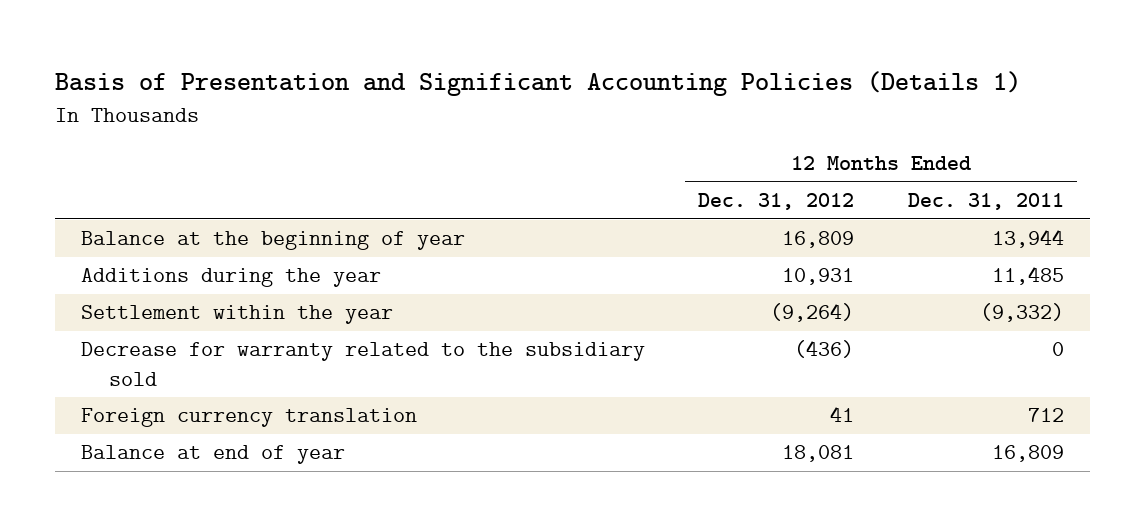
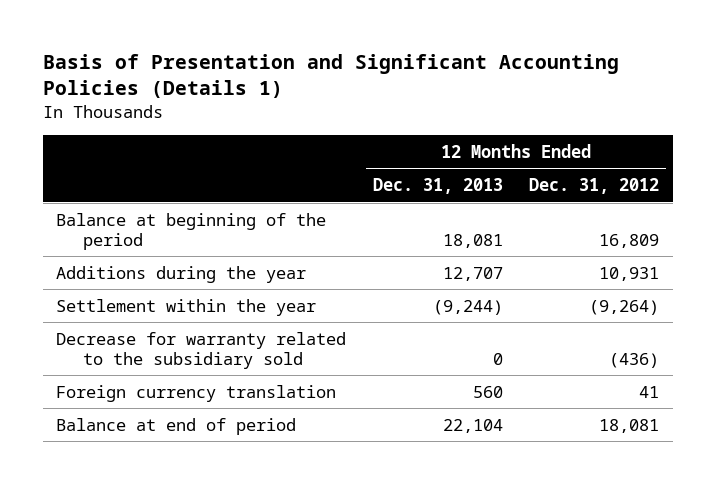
- | 12 Months Ended Dec. 31, 2012 | 12 Months Ended Dec. 31, 2011
+ | 12 Months Ended Dec. 31, 2013 | 12 Months Ended Dec. 31, 2012
- Balance at the beginning of year | 16,809 | 13,944
+ Balance at beginning of the period | 18,081 | 16,809
- Balance at end of year | 18,081 | 16,809
+ Balance at end of period | 22,104 | 18,081

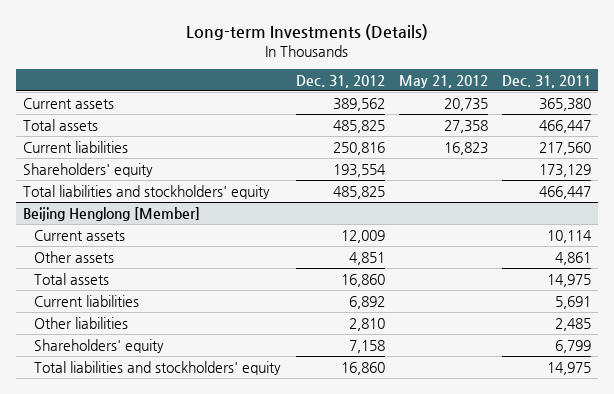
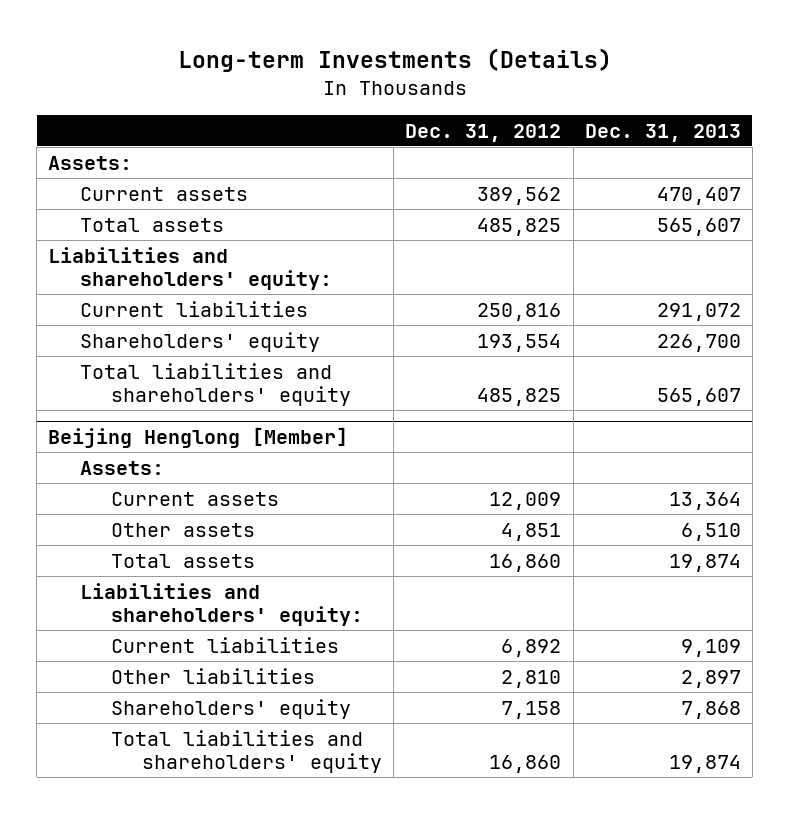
- | Dec. 31, 2012 | May 21, 2012 | Dec. 31, 2011
+ | Dec. 31, 2012 | Dec. 31, 2013
+ Assets:
+ Liabilities and shareholders' equity:
- Total liabilities and stockholders' equity | 485,825 | | 466,447
+ Total liabilities and shareholders' equity | 485,825 | 565,607
@ Beijing Henglong [Member]
+ Assets:
+ Liabilities and shareholders' equity:
- Total liabilities and stockholders' equity | 16,860 | | 14,975
+ Total liabilities and shareholders' equity | 16,860 | 19,874

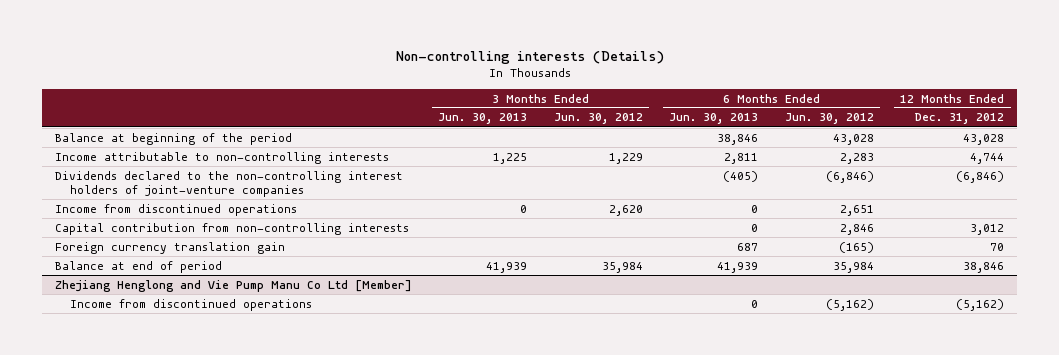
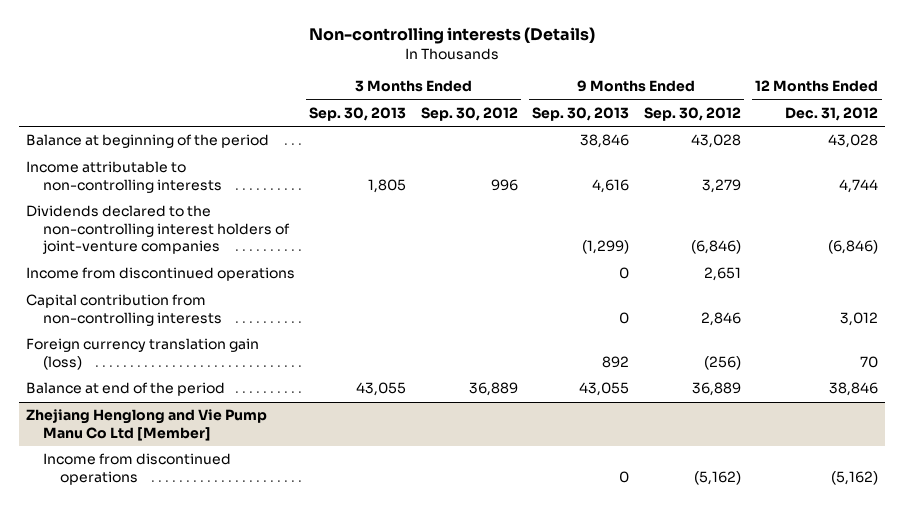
- | 3 Months Ended Jun. 30, 2013 | 3 Months Ended Jun. 30, 2012 | 6 Months Ended Jun. 30, 2013 | 6 Months Ended Jun. 30, 2012 | 12 Months Ended Dec. 31, 2012
+ | 3 Months Ended Sep. 30, 2013 | 3 Months Ended Sep. 30, 2012 | 9 Months Ended Sep. 30, 2013 | 9 Months Ended Sep. 30, 2012 | 12 Months Ended Dec. 31, 2012
- Foreign currency translation gain | | | 687 | (165) | 70
- Balance at end of period | 41,939 | 35,984 | 41,939 | 35,984 | 38,846
+ Foreign currency translation gain (loss) | | | 892 | (256) | 70
+ Balance at end of the period | 43,055 | 36,889 | 43,055 | 36,889 | 38,846

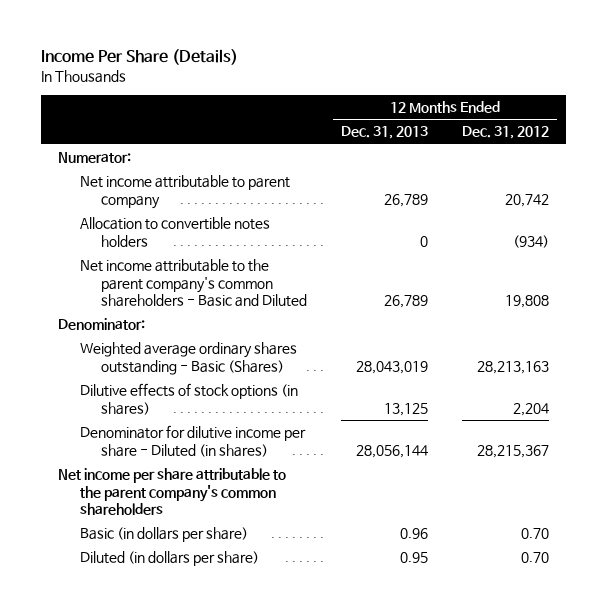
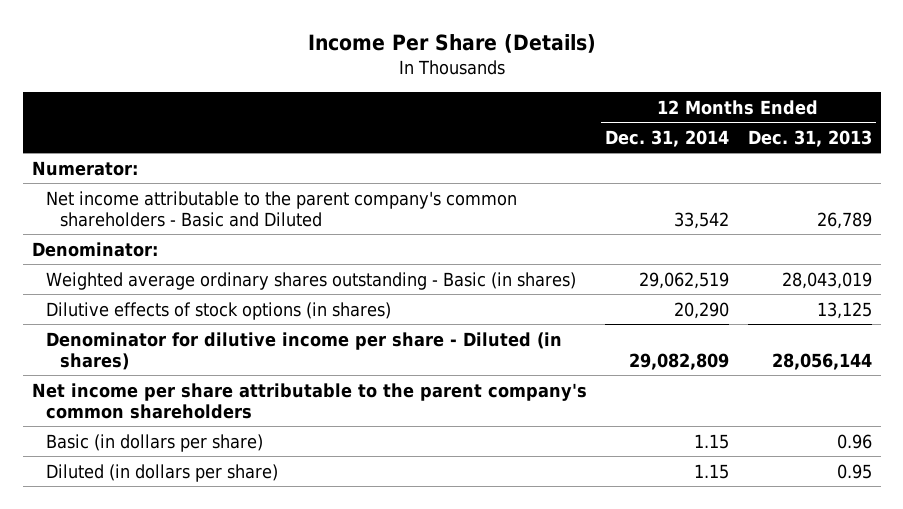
- | 12 Months Ended Dec. 31, 2013 | 12 Months Ended Dec. 31, 2012
+ | 12 Months Ended Dec. 31, 2014 | 12 Months Ended Dec. 31, 2013
- Net income attributable to parent company | 26,789 | 20,742
- Allocation to convertible notes holders | 0 | (934)
- Weighted average ordinary shares outstanding - Basic (Shares) | 28,043,019 | 28,213,163
+ Weighted average ordinary shares outstanding - Basic (in shares) | 29,062,519 | 28,043,019

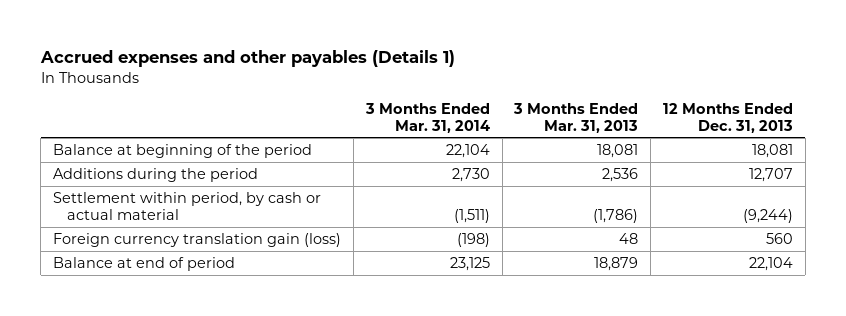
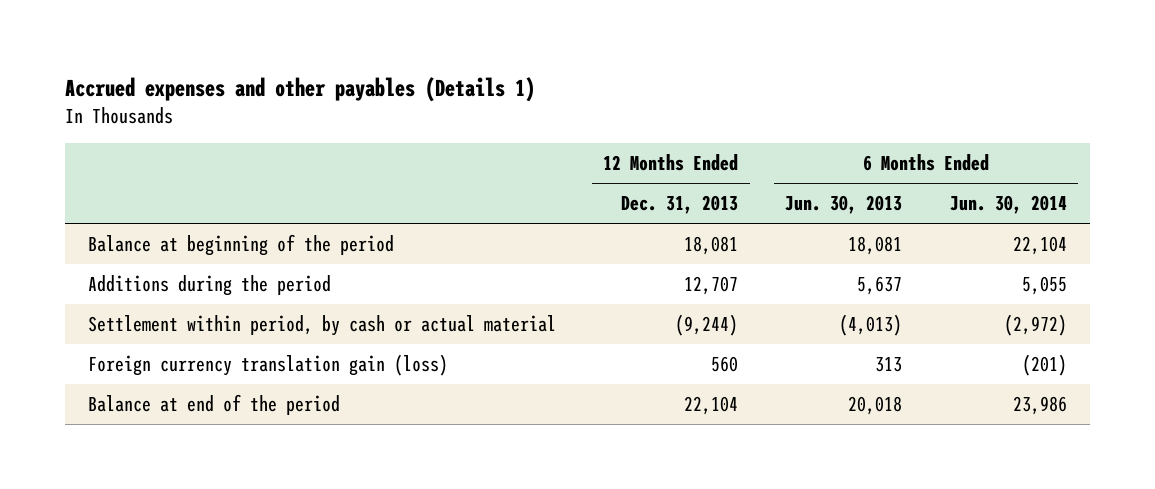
- | 3 Months Ended Mar. 31, 2014 | 3 Months Ended Mar. 31, 2013 | 12 Months Ended Dec. 31, 2013
+ | 12 Months Ended Dec. 31, 2013 | 6 Months Ended Jun. 30, 2013 | 6 Months Ended Jun. 30, 2014
- Balance at end of period | 23,125 | 18,879 | 22,104
+ Balance at end of the period | 22,104 | 20,018 | 23,986

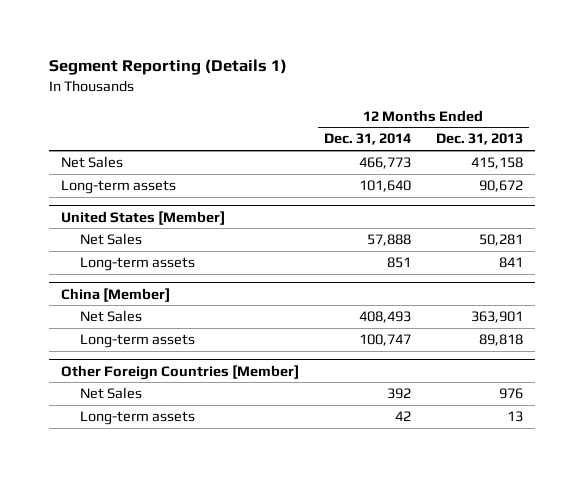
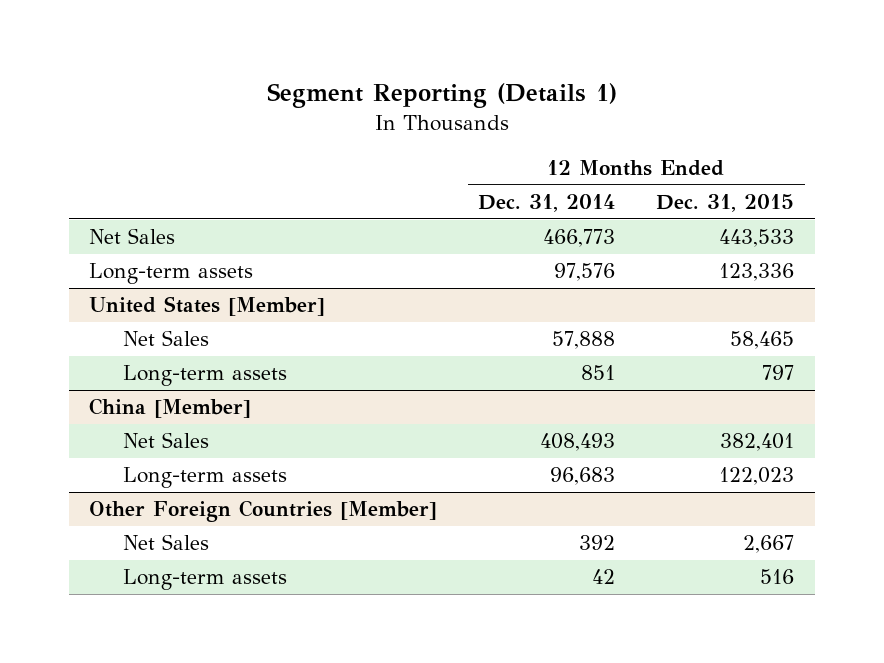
- | 12 Months Ended Dec. 31, 2014 | 12 Months Ended Dec. 31, 2013
+ | 12 Months Ended Dec. 31, 2014 | 12 Months Ended Dec. 31, 2015
- Long-term assets | 101,640 | 90,672
+ Long-term assets | 97,576 | 123,336
@ China [Member]
- Long-term assets | 100,747 | 89,818
+ Long-term assets | 96,683 | 122,023

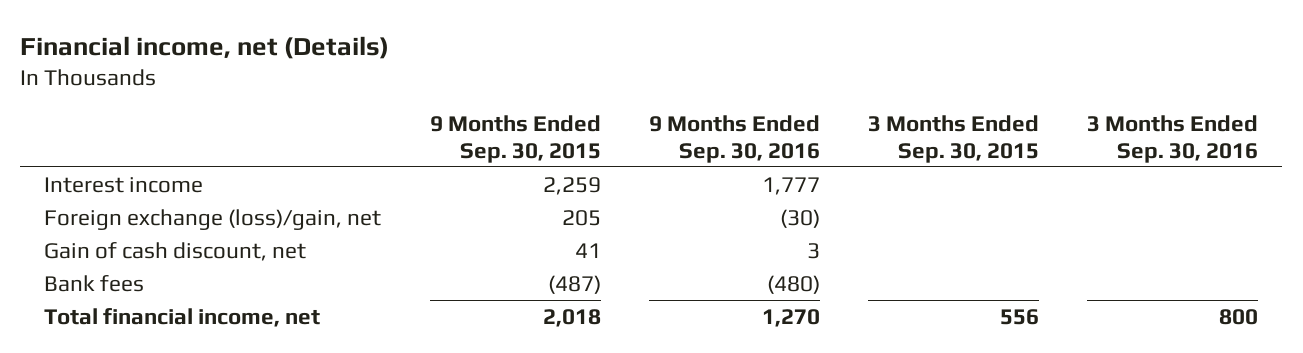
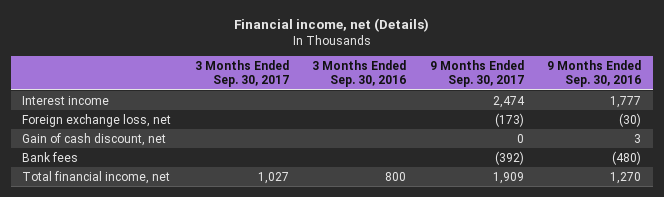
- | 9 Months Ended Sep. 30, 2015 | 9 Months Ended Sep. 30, 2016 | 3 Months Ended Sep. 30, 2015 | 3 Months Ended Sep. 30, 2016
+ | 3 Months Ended Sep. 30, 2017 | 3 Months Ended Sep. 30, 2016 | 9 Months Ended Sep. 30, 2017 | 9 Months Ended Sep. 30, 2016
- Foreign exchange (loss)/gain, net | 205 | (30) | |
+ Foreign exchange loss, net | | | (173) | (30)

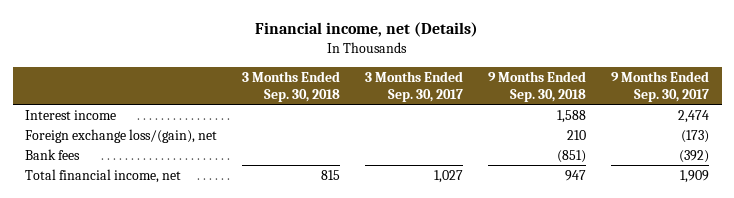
- | 3 Months Ended Sep. 30, 2017 | 3 Months Ended Sep. 30, 2016 | 9 Months Ended Sep. 30, 2017 | 9 Months Ended Sep. 30, 2016
+ | 3 Months Ended Sep. 30, 2018 | 3 Months Ended Sep. 30, 2017 | 9 Months Ended Sep. 30, 2018 | 9 Months Ended Sep. 30, 2017
- Foreign exchange loss, net | | | (173) | (30)
- Gain of cash discount, net | | | 0 | 3
+ Foreign exchange loss/(gain), net | | | 210 | (173)

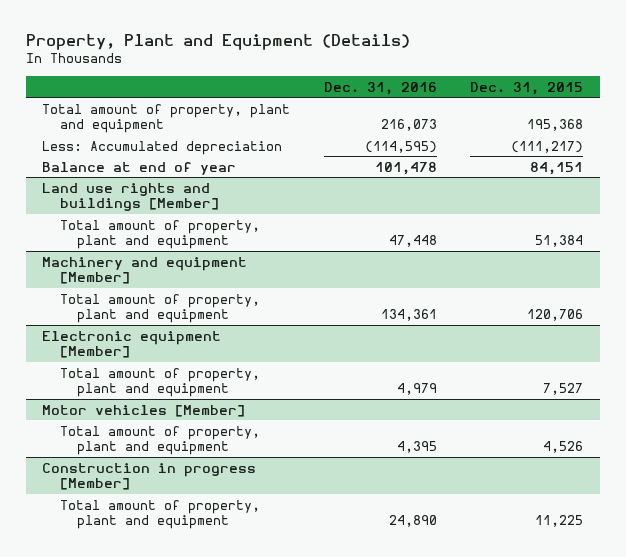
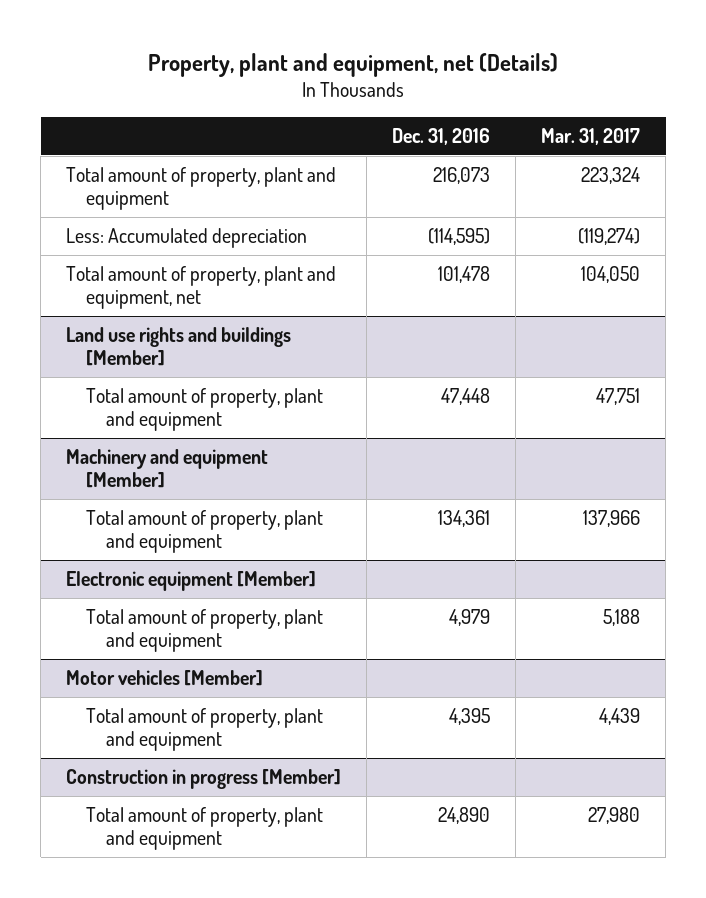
- Property, Plant and Equipment (Details)
+ Property, plant and equipment, net (Details)
- | Dec. 31, 2016 | Dec. 31, 2015
+ | Dec. 31, 2016 | Mar. 31, 2017
- Balance at end of year | 101,478 | 84,151
+ Total amount of property, plant and equipment, net | 101,478 | 104,050

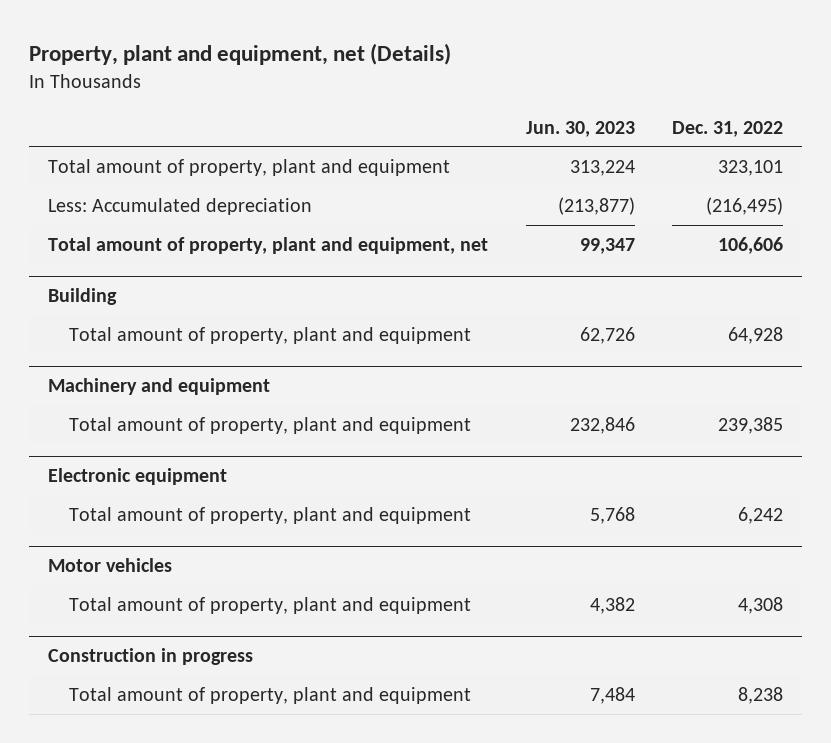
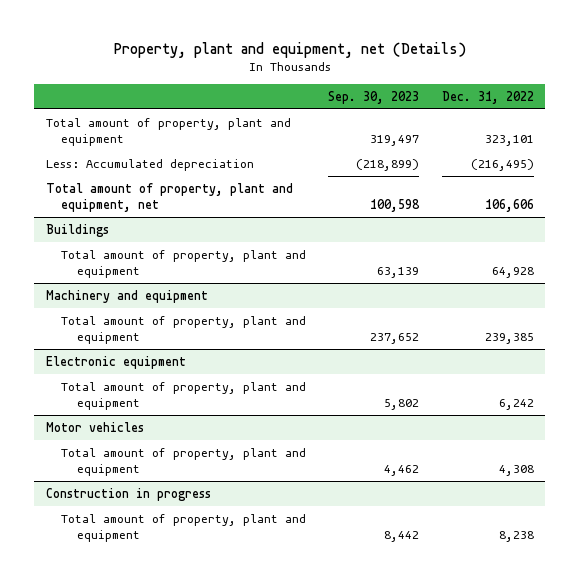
- | Jun. 30, 2023 | Dec. 31, 2022
+ | Sep. 30, 2023 | Dec. 31, 2022
- Building
+ Buildings

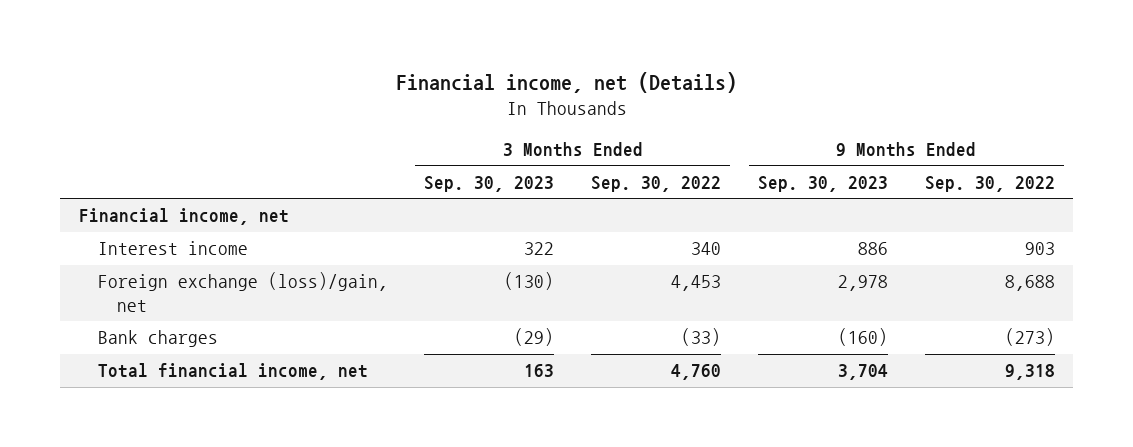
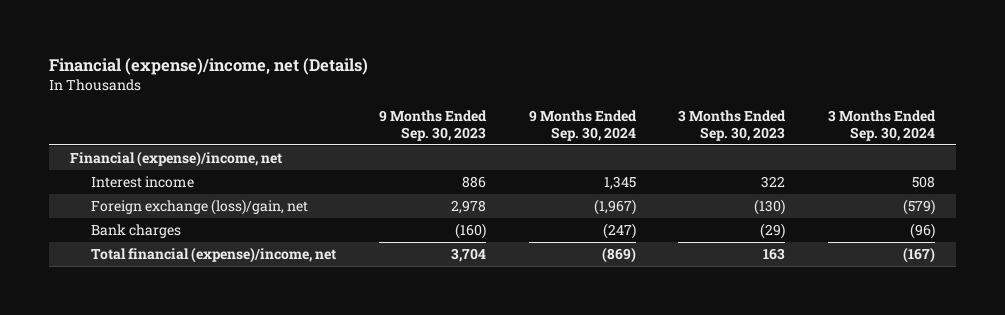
- Financial income, net (Details)
+ Financial (expense)/income, net (Details)
- | 3 Months Ended Sep. 30, 2023 | 3 Months Ended Sep. 30, 2022 | 9 Months Ended Sep. 30, 2023 | 9 Months Ended Sep. 30, 2022
+ | 9 Months Ended Sep. 30, 2023 | 9 Months Ended Sep. 30, 2024 | 3 Months Ended Sep. 30, 2023 | 3 Months Ended Sep. 30, 2024
- Financial income, net
+ Financial (expense)/income, net
- Total financial income, net | 163 | 4,760 | 3,704 | 9,318
+ Total financial (expense)/income, net | 3,704 | (869) | 163 | (167)

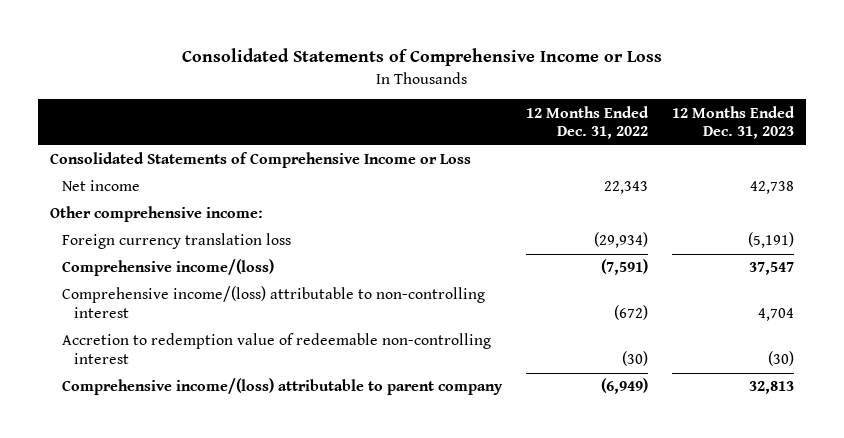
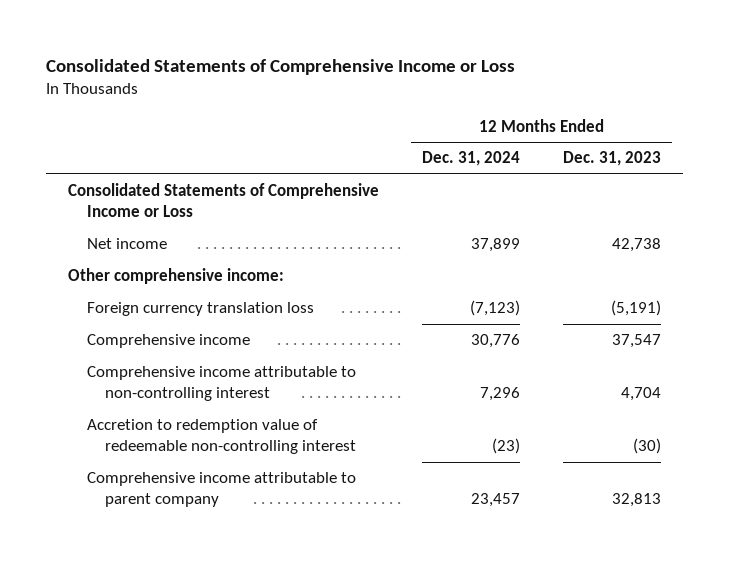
- | 12 Months Ended Dec. 31, 2022 | 12 Months Ended Dec. 31, 2023
+ | 12 Months Ended Dec. 31, 2024 | 12 Months Ended Dec. 31, 2023
- Comprehensive income/(loss) | (7,591) | 37,547
- Comprehensive income/(loss) attributable to non-controlling interest | (672) | 4,704
+ Comprehensive income | 30,776 | 37,547
+ Comprehensive income attributable to non-controlling interest | 7,296 | 4,704
- Comprehensive income/(loss) attributable to parent company | (6,949) | 32,813
+ Comprehensive income attributable to parent company | 23,457 | 32,813

